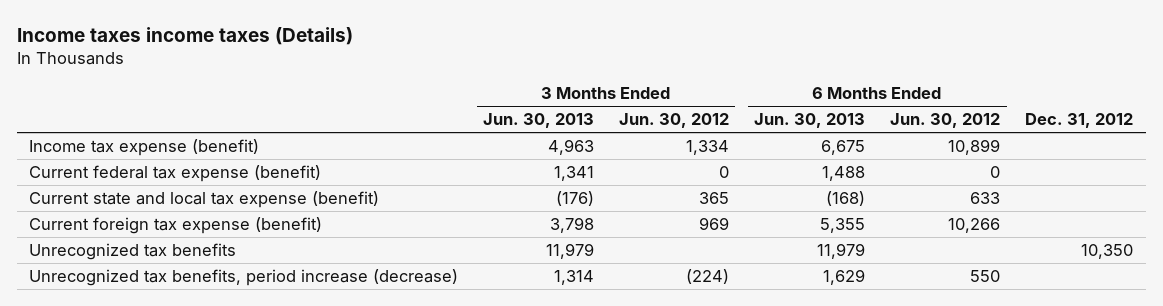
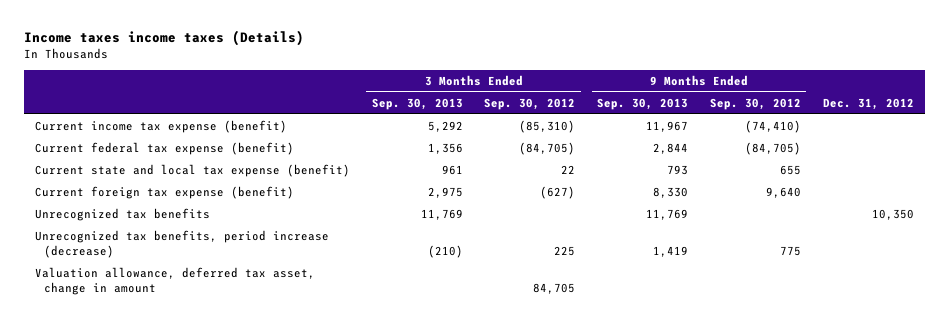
- | 3 Months Ended Jun. 30, 2013 | 3 Months Ended Jun. 30, 2012 | 6 Months Ended Jun. 30, 2013 | 6 Months Ended Jun. 30, 2012 | Dec. 31, 2012
+ | 3 Months Ended Sep. 30, 2013 | 3 Months Ended Sep. 30, 2012 | 9 Months Ended Sep. 30, 2013 | 9 Months Ended Sep. 30, 2012 | Dec. 31, 2012
- Income tax expense (benefit) | 4,963 | 1,334 | 6,675 | 10,899 |
+ Current income tax expense (benefit) | 5,292 | (85,310) | 11,967 | (74,410) |
+ Valuation allowance, deferred tax asset, change in amount | | 84,705 | | |

